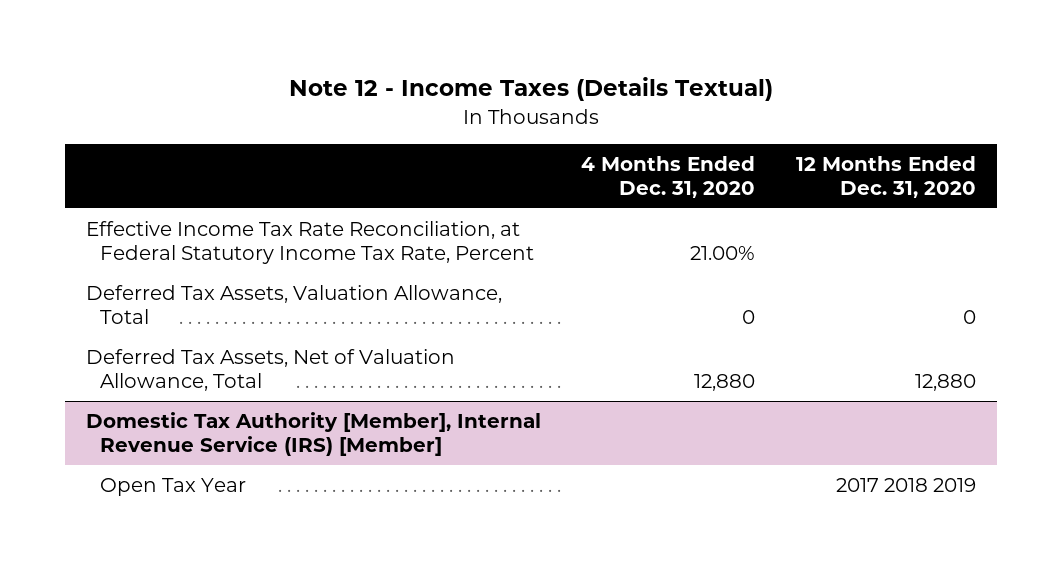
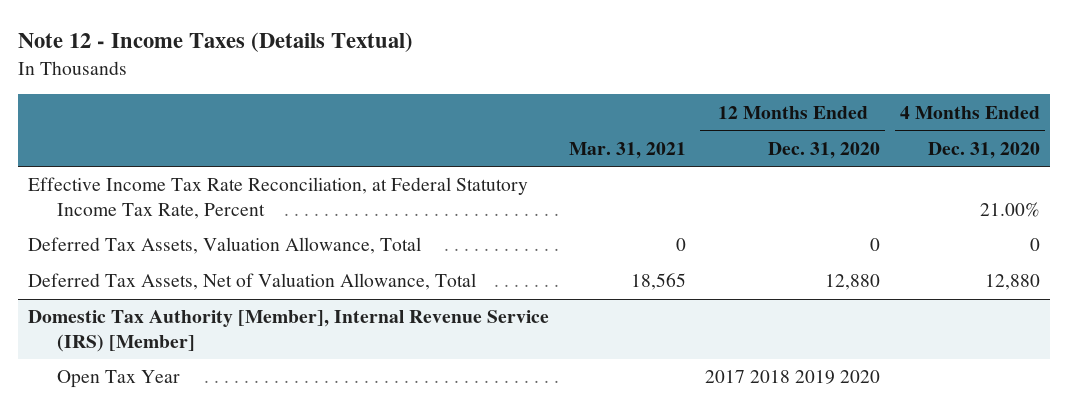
- | 4 Months Ended Dec. 31, 2020 | 12 Months Ended Dec. 31, 2020
+ | Mar. 31, 2021 | 12 Months Ended Dec. 31, 2020 | 4 Months Ended Dec. 31, 2020
@ Domestic Tax Authority [Member], Internal Revenue Service (IRS) [Member]
- Open Tax Year | | 2017 2018 2019
+ Open Tax Year | | 2017 2018 2019 2020 |

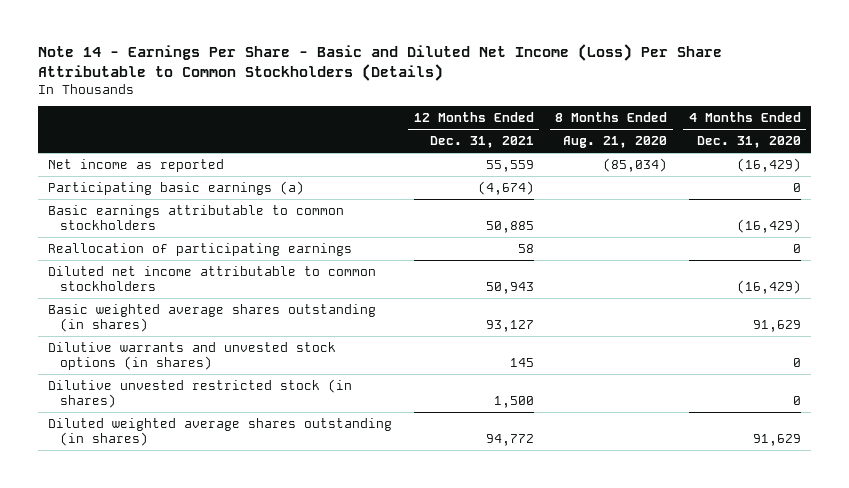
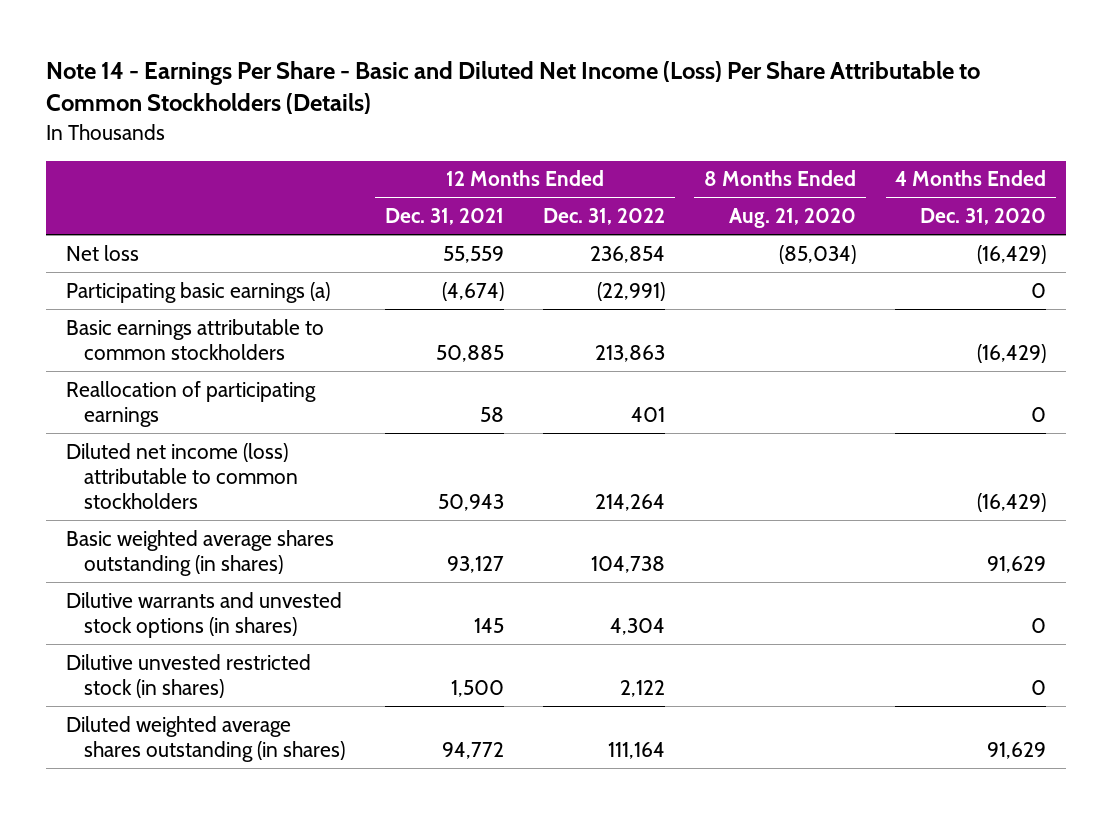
- | 12 Months Ended Dec. 31, 2021 | 8 Months Ended Aug. 21, 2020 | 4 Months Ended Dec. 31, 2020
+ | 12 Months Ended Dec. 31, 2021 | 12 Months Ended Dec. 31, 2022 | 8 Months Ended Aug. 21, 2020 | 4 Months Ended Dec. 31, 2020
- Net income as reported | 55,559 | (85,034) | (16,429)
+ Net loss | 55,559 | 236,854 | (85,034) | (16,429)
- Diluted net income attributable to common stockholders | 50,943 | | (16,429)
+ Diluted net income (loss) attributable to common stockholders | 50,943 | 214,264 | | (16,429)

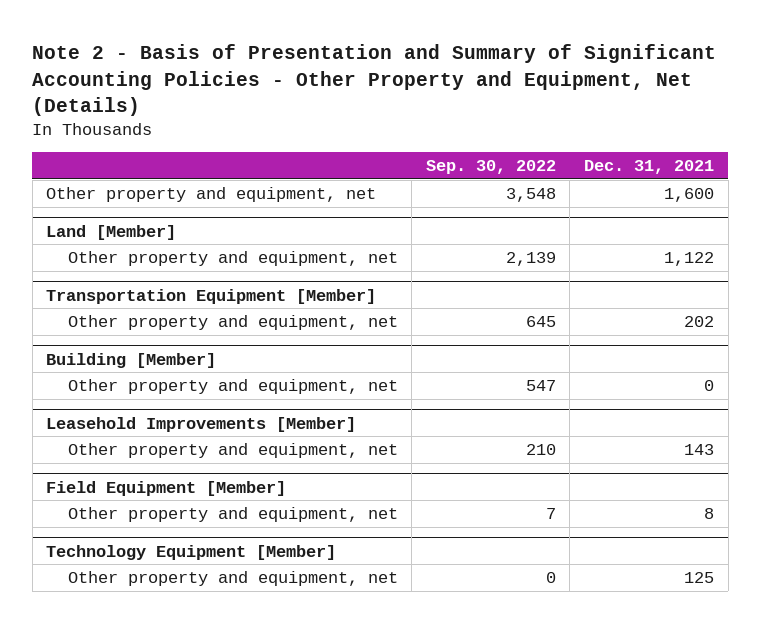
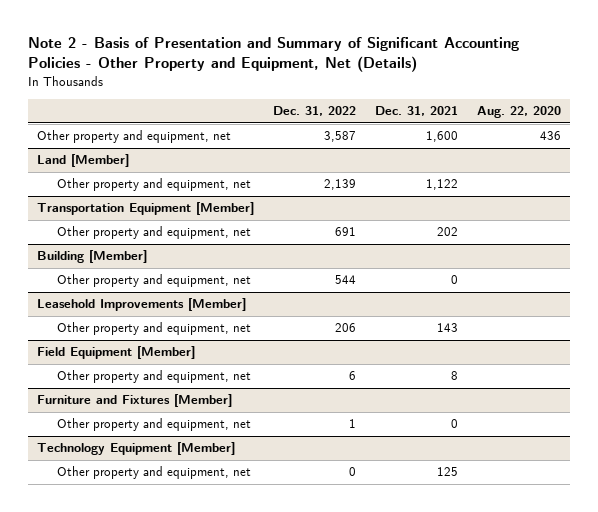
- | Sep. 30, 2022 | Dec. 31, 2021
+ | Dec. 31, 2022 | Dec. 31, 2021 | Aug. 22, 2020
+ Furniture and Fixtures [Member]
+ Other property and equipment, net | 1 | 0 |

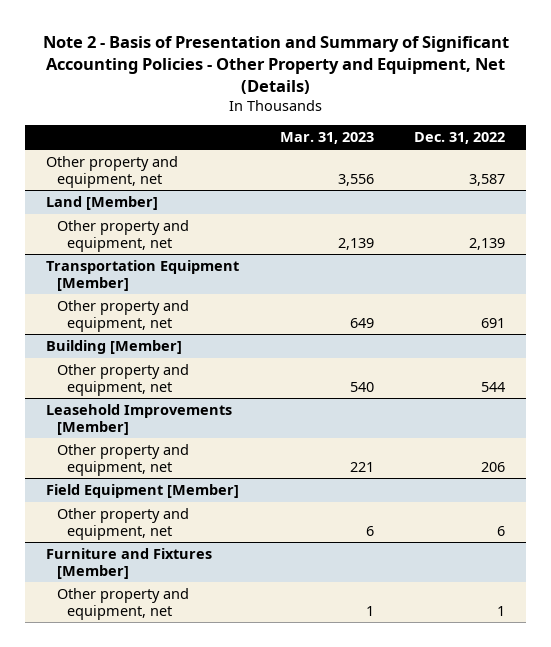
- | Dec. 31, 2022 | Dec. 31, 2021 | Aug. 22, 2020
+ | Mar. 31, 2023 | Dec. 31, 2022
- Technology Equipment [Member]
- Other property and equipment, net | 0 | 125 |

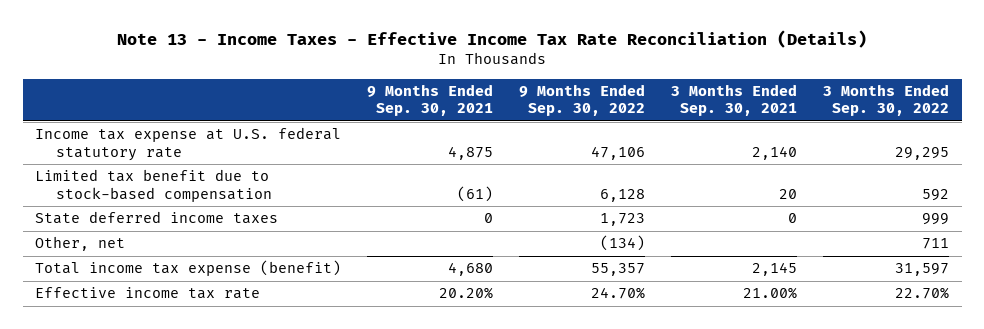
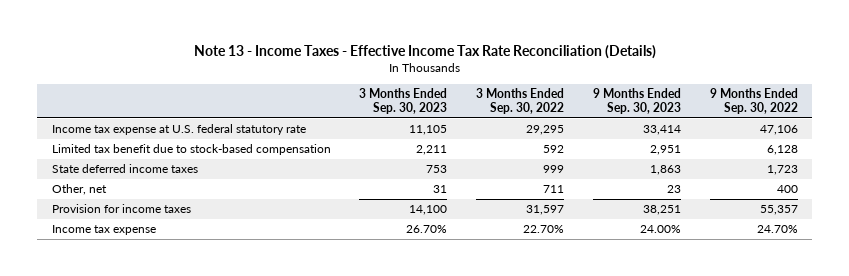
- | 9 Months Ended Sep. 30, 2021 | 9 Months Ended Sep. 30, 2022 | 3 Months Ended Sep. 30, 2021 | 3 Months Ended Sep. 30, 2022
+ | 3 Months Ended Sep. 30, 2023 | 3 Months Ended Sep. 30, 2022 | 9 Months Ended Sep. 30, 2023 | 9 Months Ended Sep. 30, 2022
- Other, net | | (134) | | 711
- Total income tax expense (benefit) | 4,680 | 55,357 | 2,145 | 31,597
- Effective income tax rate | 20.20% | 24.70% | 21.00% | 22.70%
+ Other, net | 31 | 711 | 23 | 400
+ Provision for income taxes | 14,100 | 31,597 | 38,251 | 55,357
+ Income tax expense | 26.70% | 22.70% | 24.00% | 24.70%

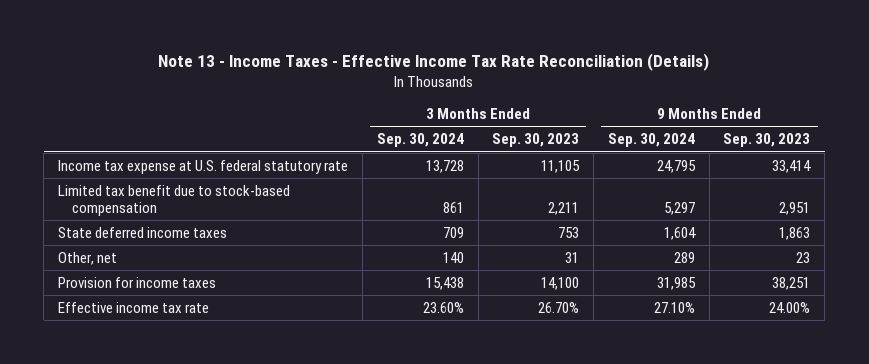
- | 3 Months Ended Sep. 30, 2023 | 3 Months Ended Sep. 30, 2022 | 9 Months Ended Sep. 30, 2023 | 9 Months Ended Sep. 30, 2022
+ | 3 Months Ended Sep. 30, 2024 | 3 Months Ended Sep. 30, 2023 | 9 Months Ended Sep. 30, 2024 | 9 Months Ended Sep. 30, 2023
- Income tax expense | 26.70% | 22.70% | 24.00% | 24.70%
+ Effective income tax rate | 23.60% | 26.70% | 27.10% | 24.00%

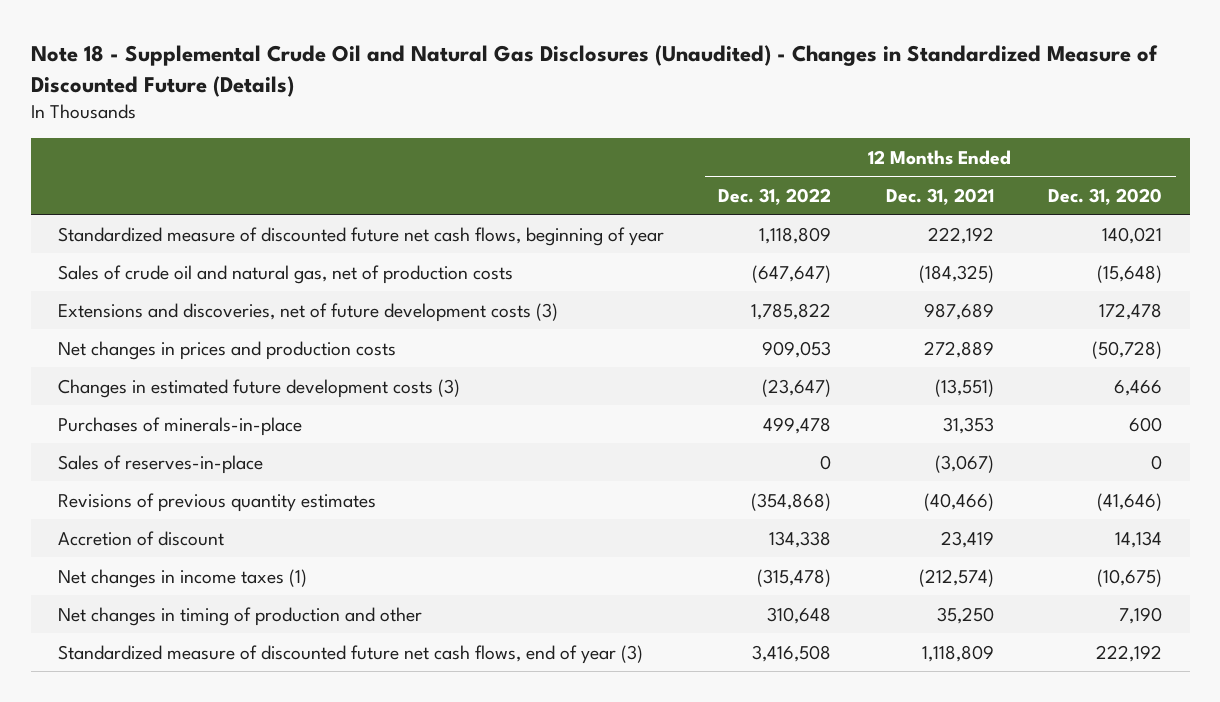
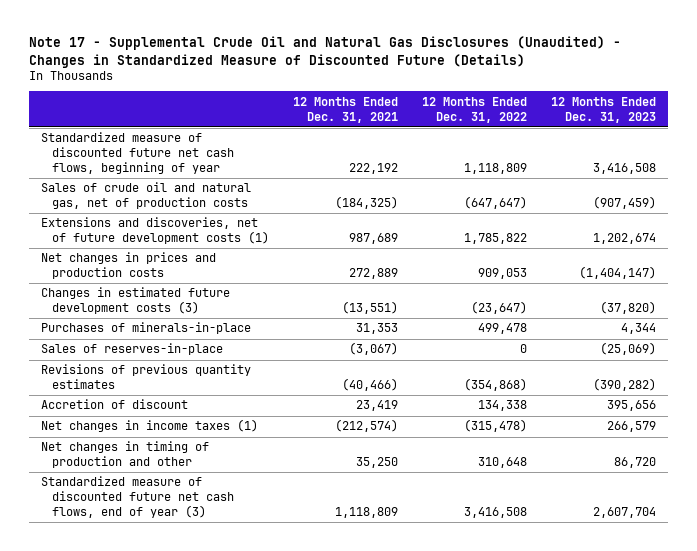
- Note 18 - Supplemental Crude Oil and Natural Gas Disclosures (Unaudited) - Changes in Standardized Measure of Discounted Future (Details)
+ Note 17 - Supplemental Crude Oil and Natural Gas Disclosures (Unaudited) - Changes in Standardized Measure of Discounted Future (Details)
- | 12 Months Ended Dec. 31, 2022 | 12 Months Ended Dec. 31, 2021 | 12 Months Ended Dec. 31, 2020
+ | 12 Months Ended Dec. 31, 2021 | 12 Months Ended Dec. 31, 2022 | 12 Months Ended Dec. 31, 2023
- Extensions and discoveries, net of future development costs (3) | 1,785,822 | 987,689 | 172,478
+ Extensions and discoveries, net of future development costs (1) | 987,689 | 1,785,822 | 1,202,674

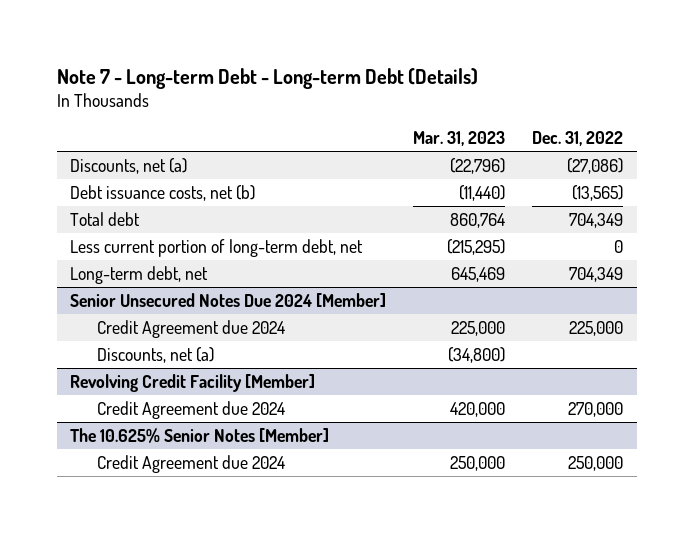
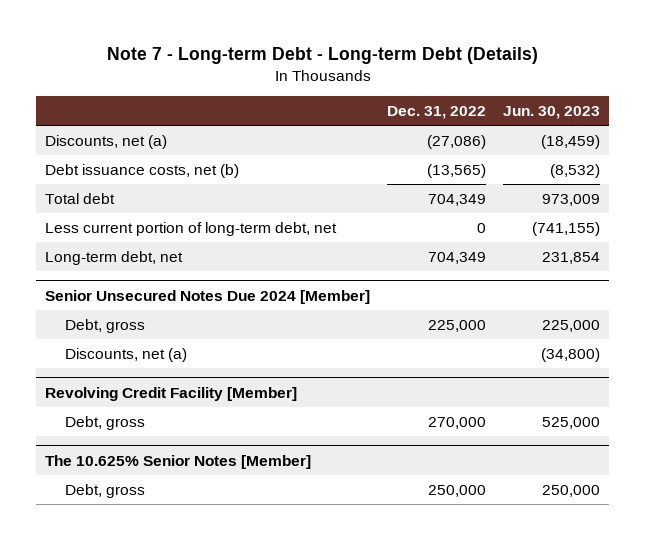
- | Mar. 31, 2023 | Dec. 31, 2022
+ | Dec. 31, 2022 | Jun. 30, 2023
@ Senior Unsecured Notes Due 2024 [Member]
- Credit Agreement due 2024 | 225,000 | 225,000
+ Debt, gross | 225,000 | 225,000
@ Revolving Credit Facility [Member]
- Credit Agreement due 2024 | 420,000 | 270,000
+ Debt, gross | 270,000 | 525,000
@ The 10.625% Senior Notes [Member]
- Credit Agreement due 2024 | 250,000 | 250,000
+ Debt, gross | 250,000 | 250,000

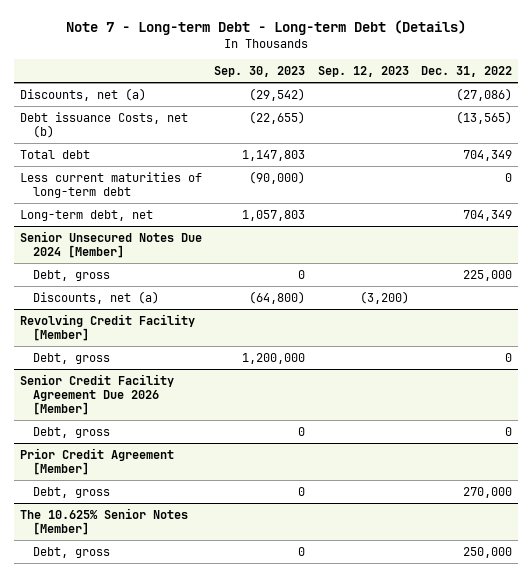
- | Dec. 31, 2022 | Jun. 30, 2023
+ | Sep. 30, 2023 | Sep. 12, 2023 | Dec. 31, 2022
- Debt issuance costs, net (b) | (13,565) | (8,532)
+ Debt issuance Costs, net (b) | (22,655) | | (13,565)
- Less current portion of long-term debt, net | 0 | (741,155)
+ Less current maturities of long-term debt | (90,000) | | 0
@ Revolving Credit Facility [Member]
+ Debt, gross | 1,200,000 | | 0
+ Senior Credit Facility Agreement Due 2026 [Member]
+ Debt, gross | 0 | | 0
+ Prior Credit Agreement [Member]

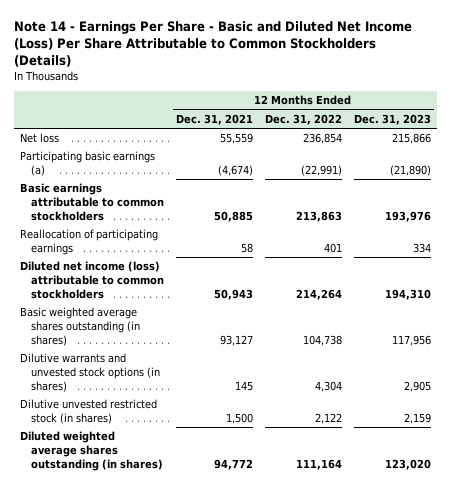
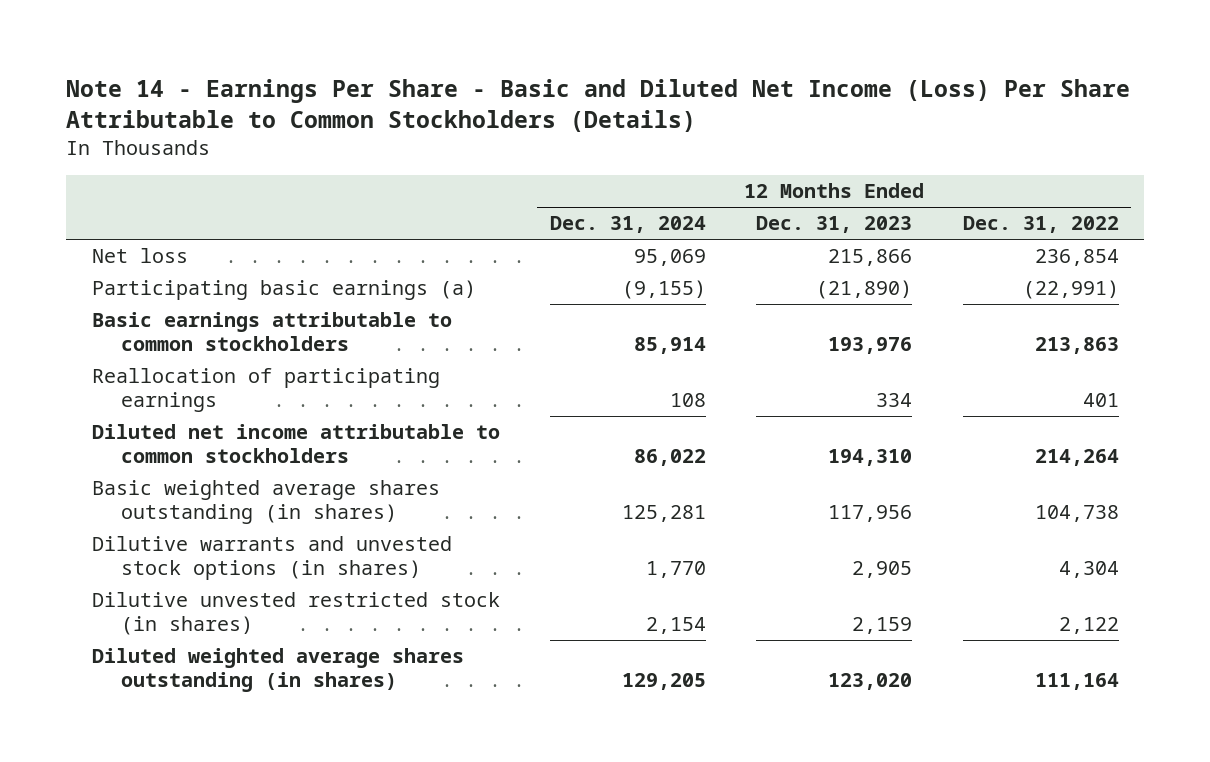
- | 12 Months Ended Dec. 31, 2021 | 12 Months Ended Dec. 31, 2022 | 12 Months Ended Dec. 31, 2023
+ | 12 Months Ended Dec. 31, 2024 | 12 Months Ended Dec. 31, 2023 | 12 Months Ended Dec. 31, 2022
- Diluted net income (loss) attributable to common stockholders | 50,943 | 214,264 | 194,310
+ Diluted net income attributable to common stockholders | 86,022 | 194,310 | 214,264

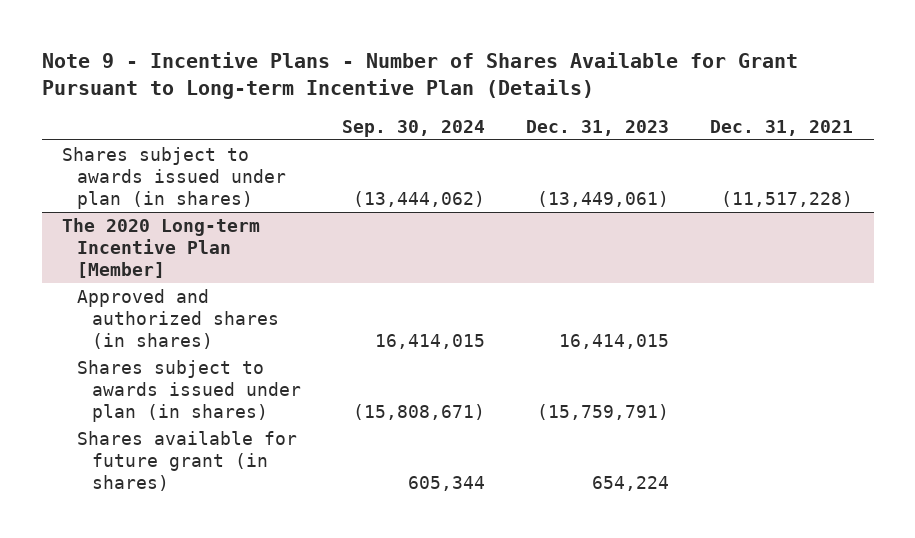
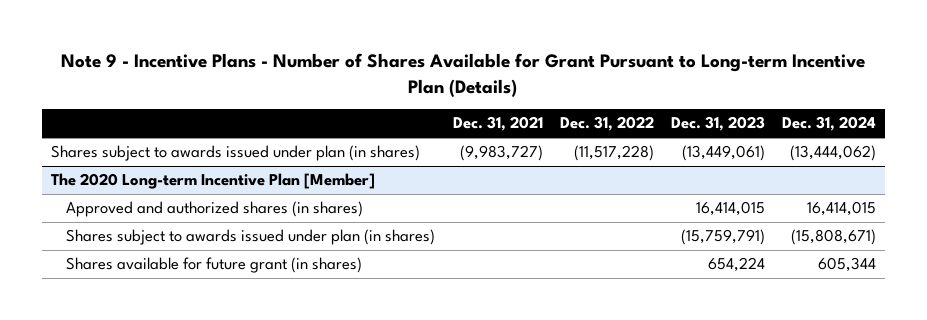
- | Sep. 30, 2024 | Dec. 31, 2023 | Dec. 31, 2021
+ | Dec. 31, 2021 | Dec. 31, 2022 | Dec. 31, 2023 | Dec. 31, 2024
- Shares subject to awards issued under plan (in shares) | (13,444,062) | (13,449,061) | (11,517,228)
+ Shares subject to awards issued under plan (in shares) | (9,983,727) | (11,517,228) | (13,449,061) | (13,444,062)

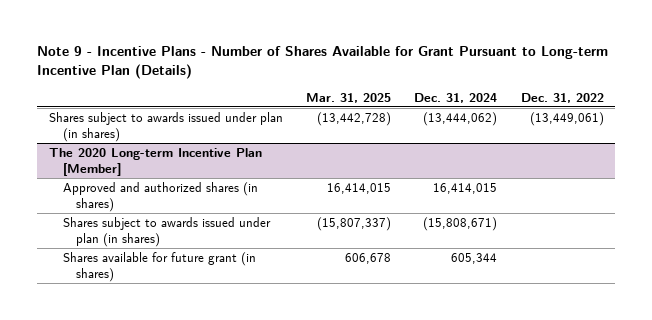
- | Dec. 31, 2021 | Dec. 31, 2022 | Dec. 31, 2023 | Dec. 31, 2024
+ | Mar. 31, 2025 | Dec. 31, 2024 | Dec. 31, 2022
- Shares subject to awards issued under plan (in shares) | (9,983,727) | (11,517,228) | (13,449,061) | (13,444,062)
+ Shares subject to awards issued under plan (in shares) | (13,442,728) | (13,444,062) | (13,449,061)

